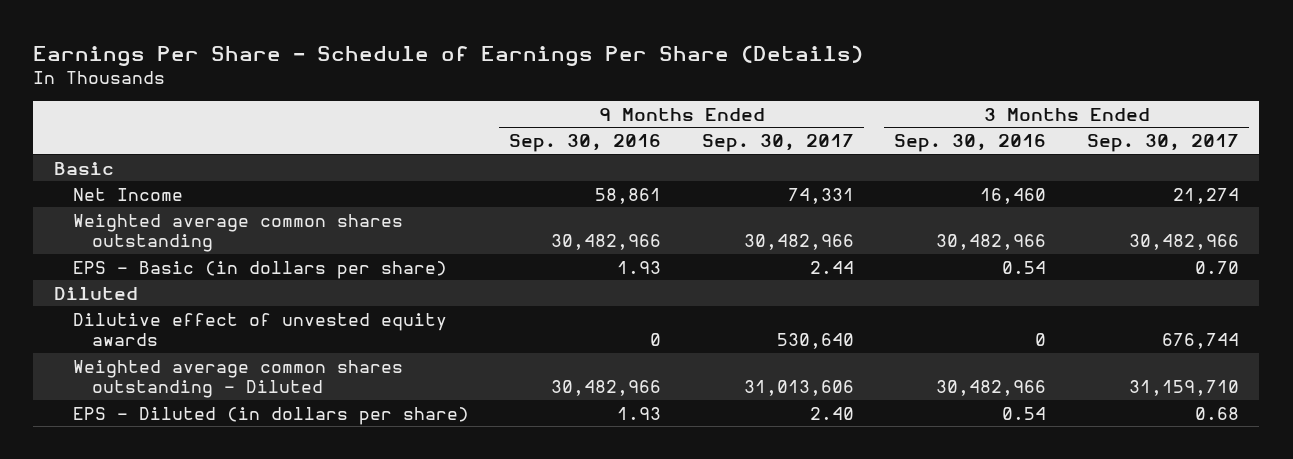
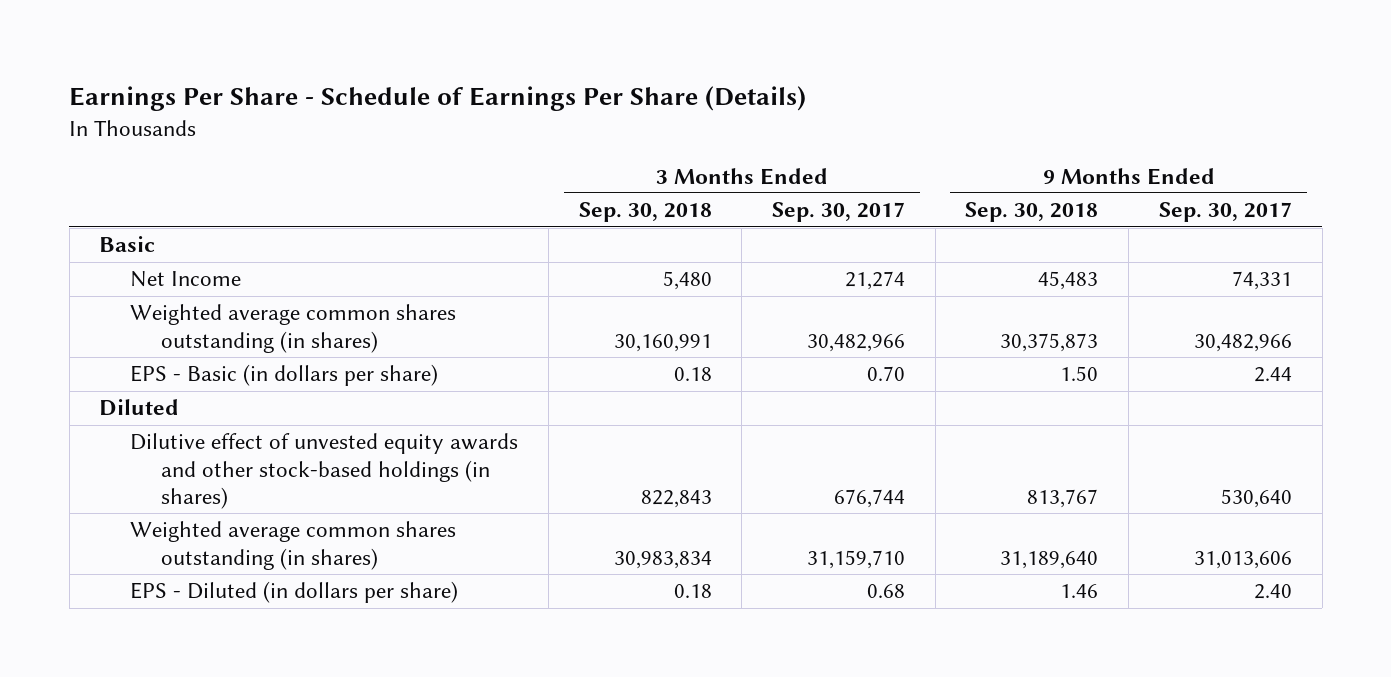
- | 9 Months Ended Sep. 30, 2016 | 9 Months Ended Sep. 30, 2017 | 3 Months Ended Sep. 30, 2016 | 3 Months Ended Sep. 30, 2017
+ | 3 Months Ended Sep. 30, 2018 | 3 Months Ended Sep. 30, 2017 | 9 Months Ended Sep. 30, 2018 | 9 Months Ended Sep. 30, 2017
- Weighted average common shares outstanding | 30,482,966 | 30,482,966 | 30,482,966 | 30,482,966
+ Weighted average common shares outstanding (in shares) | 30,160,991 | 30,482,966 | 30,375,873 | 30,482,966
- Dilutive effect of unvested equity awards | 0 | 530,640 | 0 | 676,744
- Weighted average common shares outstanding - Diluted | 30,482,966 | 31,013,606 | 30,482,966 | 31,159,710
+ Dilutive effect of unvested equity awards and other stock-based holdings (in shares) | 822,843 | 676,744 | 813,767 | 530,640
+ Weighted average common shares outstanding (in shares) | 30,983,834 | 31,159,710 | 31,189,640 | 31,013,606

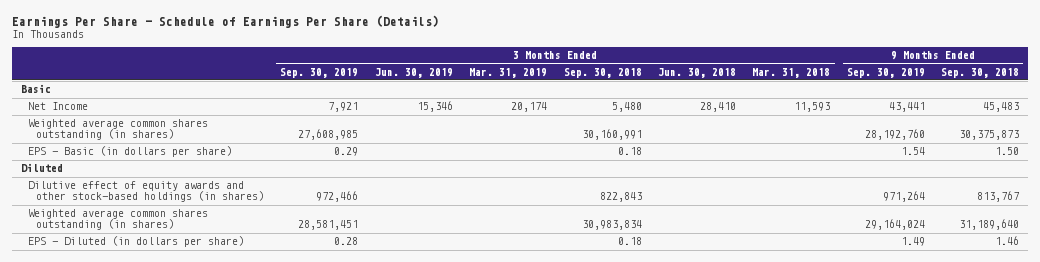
- | 3 Months Ended Sep. 30, 2018 | 3 Months Ended Sep. 30, 2017 | 9 Months Ended Sep. 30, 2018 | 9 Months Ended Sep. 30, 2017
+ | 3 Months Ended Sep. 30, 2019 | 3 Months Ended Jun. 30, 2019 | 3 Months Ended Mar. 31, 2019 | 3 Months Ended Sep. 30, 2018 | 3 Months Ended Jun. 30, 2018 | 3 Months Ended Mar. 31, 2018 | 9 Months Ended Sep. 30, 2019 | 9 Months Ended Sep. 30, 2018
- Dilutive effect of unvested equity awards and other stock-based holdings (in shares) | 822,843 | 676,744 | 813,767 | 530,640
+ Dilutive effect of equity awards and other stock-based holdings (in shares) | 972,466 | | | 822,843 | | | 971,264 | 813,767

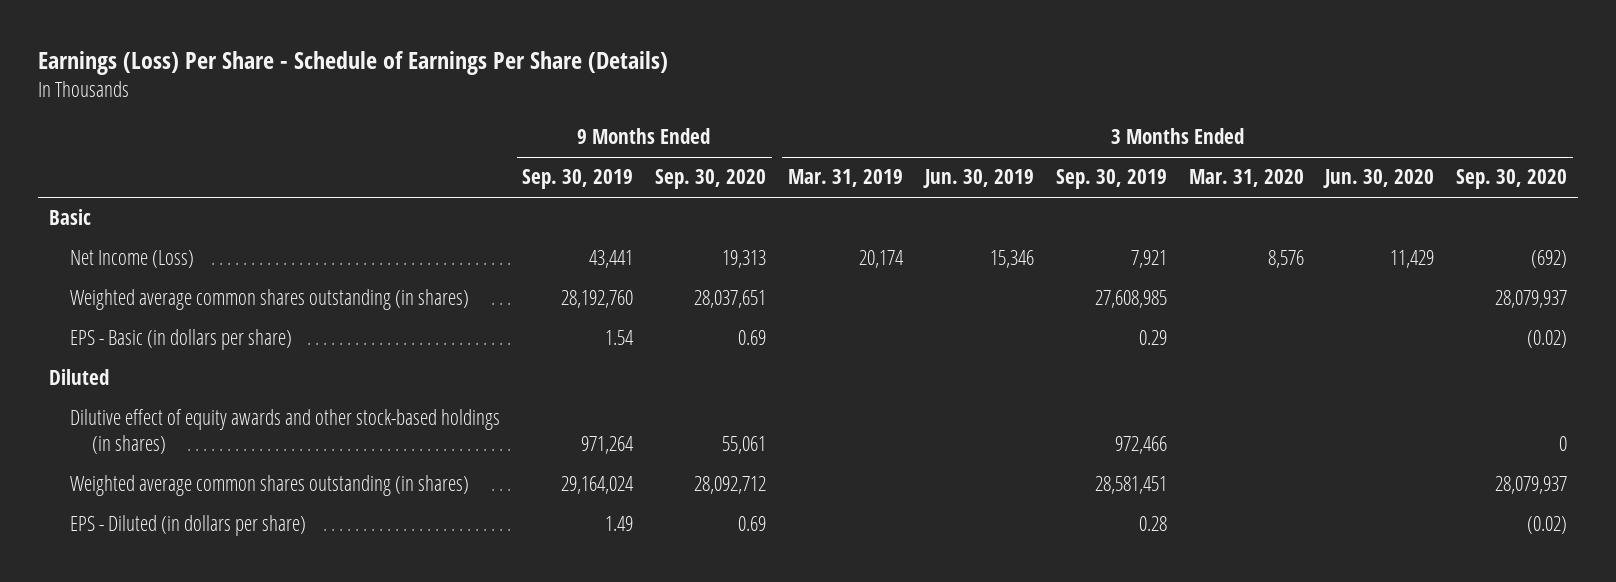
- Earnings Per Share - Schedule of Earnings Per Share (Details)
+ Earnings (Loss) Per Share - Schedule of Earnings Per Share (Details)
- | 3 Months Ended Sep. 30, 2019 | 3 Months Ended Jun. 30, 2019 | 3 Months Ended Mar. 31, 2019 | 3 Months Ended Sep. 30, 2018 | 3 Months Ended Jun. 30, 2018 | 3 Months Ended Mar. 31, 2018 | 9 Months Ended Sep. 30, 2019 | 9 Months Ended Sep. 30, 2018
+ | 9 Months Ended Sep. 30, 2019 | 9 Months Ended Sep. 30, 2020 | 3 Months Ended Mar. 31, 2019 | 3 Months Ended Jun. 30, 2019 | 3 Months Ended Sep. 30, 2019 | 3 Months Ended Mar. 31, 2020 | 3 Months Ended Jun. 30, 2020 | 3 Months Ended Sep. 30, 2020
- Net Income | 7,921 | 15,346 | 20,174 | 5,480 | 28,410 | 11,593 | 43,441 | 45,483
+ Net Income (Loss) | 43,441 | 19,313 | 20,174 | 15,346 | 7,921 | 8,576 | 11,429 | (692)

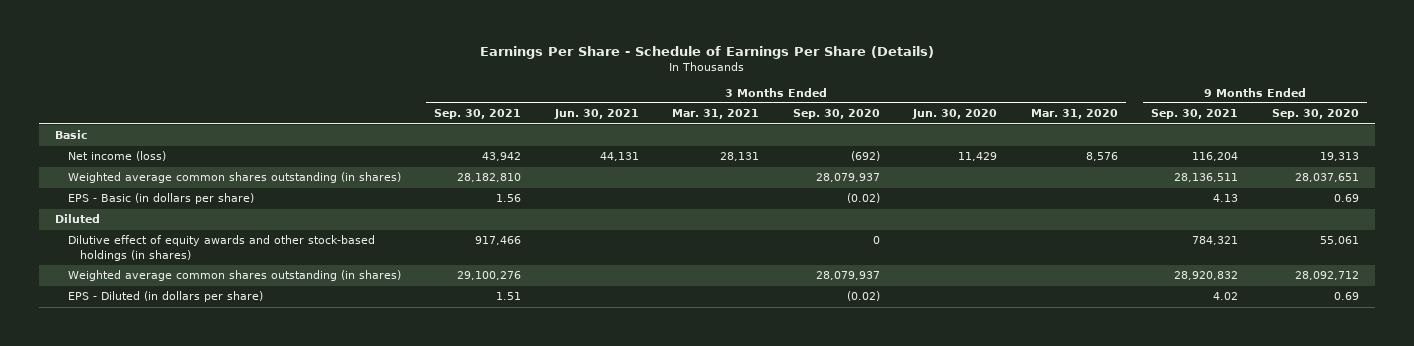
- Earnings (Loss) Per Share - Schedule of Earnings Per Share (Details)
+ Earnings Per Share - Schedule of Earnings Per Share (Details)
- | 9 Months Ended Sep. 30, 2019 | 9 Months Ended Sep. 30, 2020 | 3 Months Ended Mar. 31, 2019 | 3 Months Ended Jun. 30, 2019 | 3 Months Ended Sep. 30, 2019 | 3 Months Ended Mar. 31, 2020 | 3 Months Ended Jun. 30, 2020 | 3 Months Ended Sep. 30, 2020
+ | 3 Months Ended Sep. 30, 2021 | 3 Months Ended Jun. 30, 2021 | 3 Months Ended Mar. 31, 2021 | 3 Months Ended Sep. 30, 2020 | 3 Months Ended Jun. 30, 2020 | 3 Months Ended Mar. 31, 2020 | 9 Months Ended Sep. 30, 2021 | 9 Months Ended Sep. 30, 2020
- Net Income (Loss) | 43,441 | 19,313 | 20,174 | 15,346 | 7,921 | 8,576 | 11,429 | (692)
+ Net income (loss) | 43,942 | 44,131 | 28,131 | (692) | 11,429 | 8,576 | 116,204 | 19,313

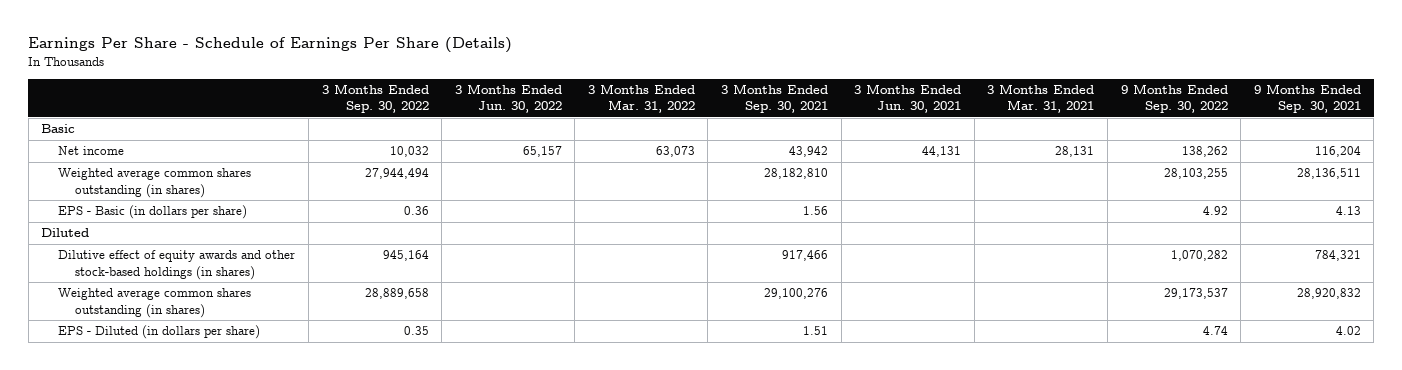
- | 3 Months Ended Sep. 30, 2021 | 3 Months Ended Jun. 30, 2021 | 3 Months Ended Mar. 31, 2021 | 3 Months Ended Sep. 30, 2020 | 3 Months Ended Jun. 30, 2020 | 3 Months Ended Mar. 31, 2020 | 9 Months Ended Sep. 30, 2021 | 9 Months Ended Sep. 30, 2020
+ | 3 Months Ended Sep. 30, 2022 | 3 Months Ended Jun. 30, 2022 | 3 Months Ended Mar. 31, 2022 | 3 Months Ended Sep. 30, 2021 | 3 Months Ended Jun. 30, 2021 | 3 Months Ended Mar. 31, 2021 | 9 Months Ended Sep. 30, 2022 | 9 Months Ended Sep. 30, 2021
- Net income (loss) | 43,942 | 44,131 | 28,131 | (692) | 11,429 | 8,576 | 116,204 | 19,313
+ Net income | 10,032 | 65,157 | 63,073 | 43,942 | 44,131 | 28,131 | 138,262 | 116,204

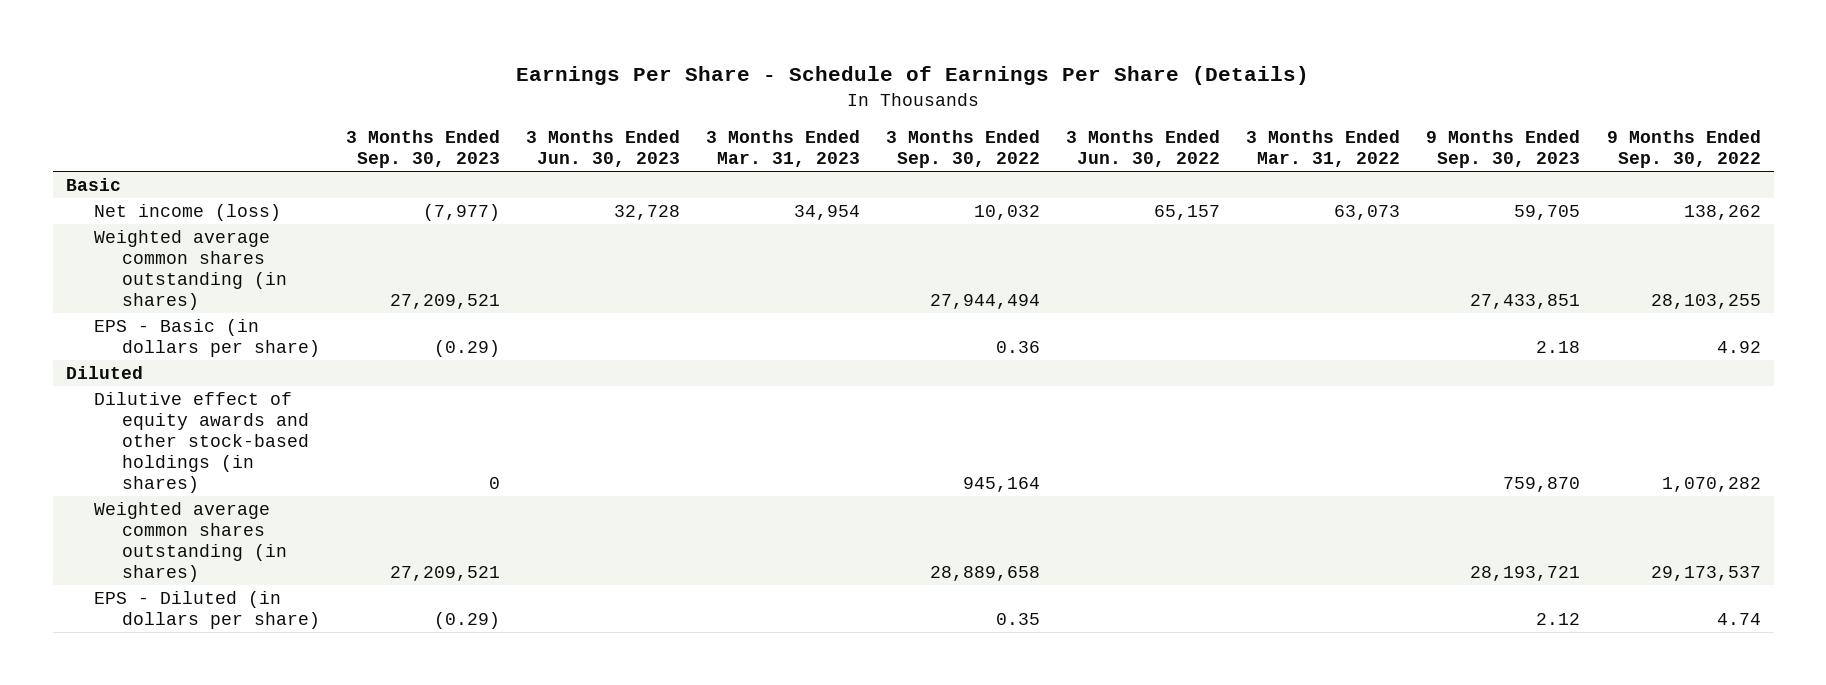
- | 3 Months Ended Sep. 30, 2022 | 3 Months Ended Jun. 30, 2022 | 3 Months Ended Mar. 31, 2022 | 3 Months Ended Sep. 30, 2021 | 3 Months Ended Jun. 30, 2021 | 3 Months Ended Mar. 31, 2021 | 9 Months Ended Sep. 30, 2022 | 9 Months Ended Sep. 30, 2021
+ | 3 Months Ended Sep. 30, 2023 | 3 Months Ended Jun. 30, 2023 | 3 Months Ended Mar. 31, 2023 | 3 Months Ended Sep. 30, 2022 | 3 Months Ended Jun. 30, 2022 | 3 Months Ended Mar. 31, 2022 | 9 Months Ended Sep. 30, 2023 | 9 Months Ended Sep. 30, 2022
- Net income | 10,032 | 65,157 | 63,073 | 43,942 | 44,131 | 28,131 | 138,262 | 116,204
+ Net income (loss) | (7,977) | 32,728 | 34,954 | 10,032 | 65,157 | 63,073 | 59,705 | 138,262

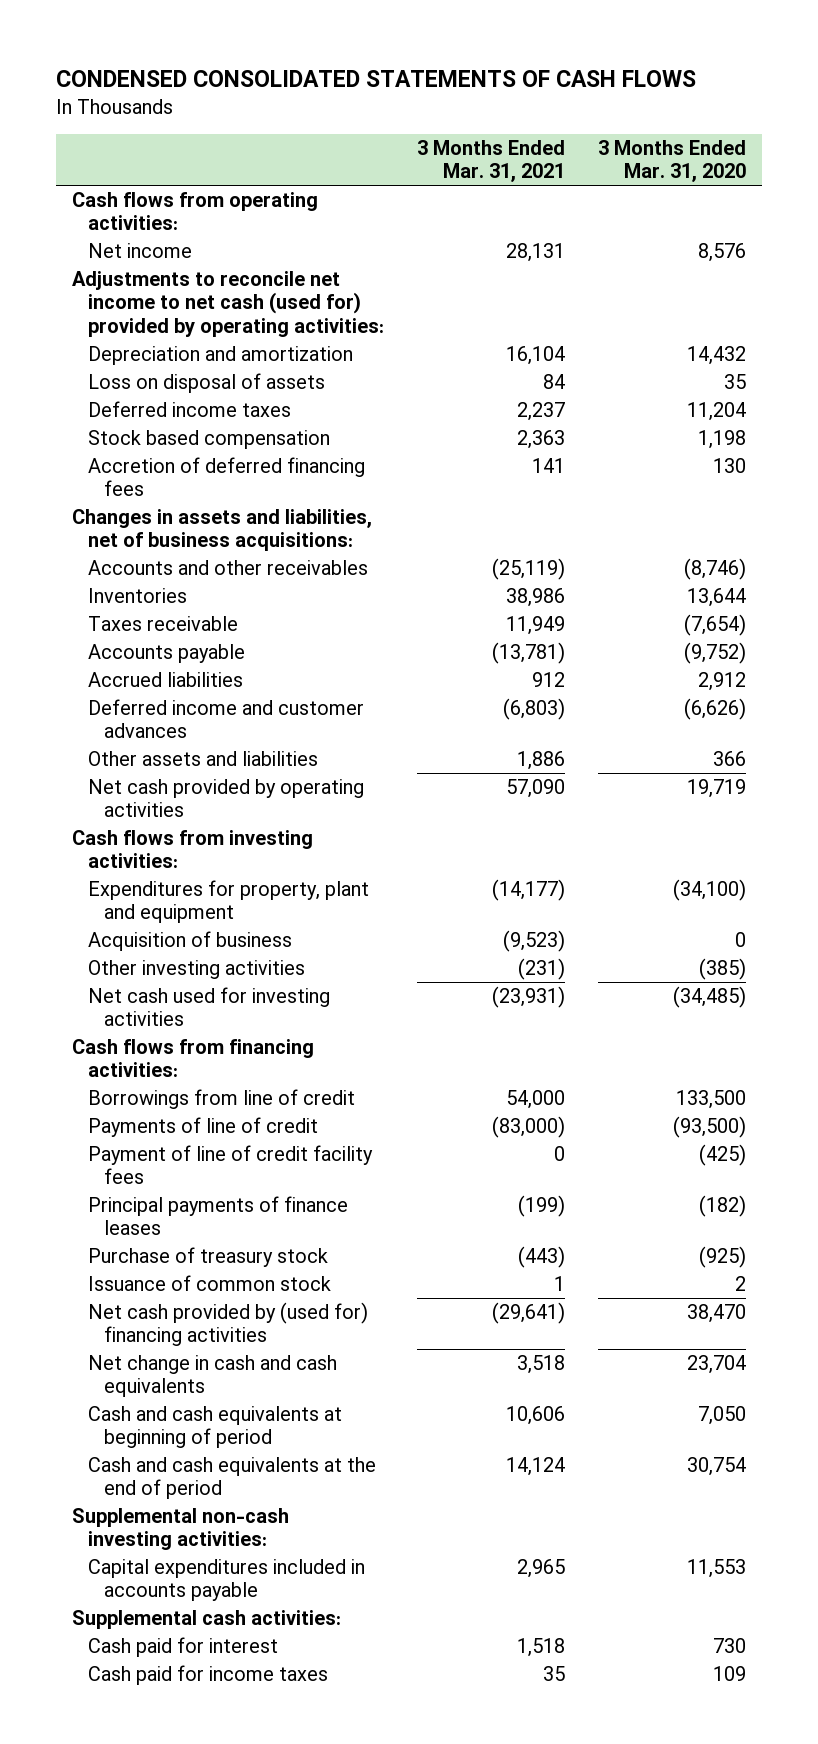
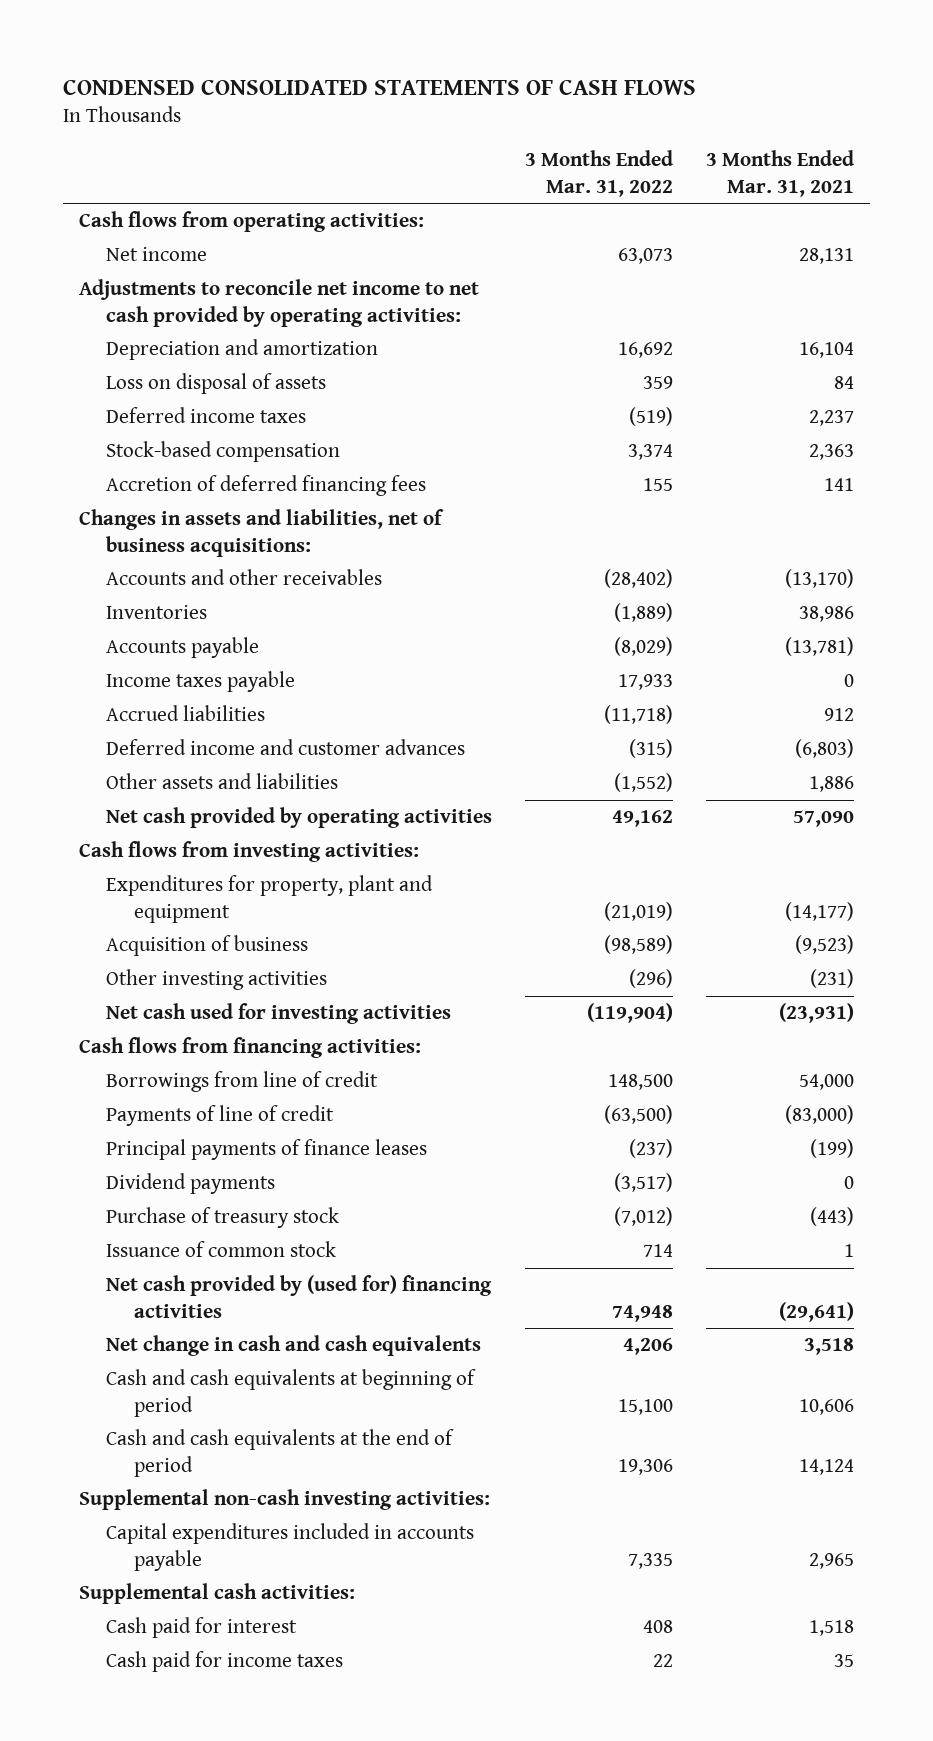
- | 3 Months Ended Mar. 31, 2021 | 3 Months Ended Mar. 31, 2020
+ | 3 Months Ended Mar. 31, 2022 | 3 Months Ended Mar. 31, 2021
- Adjustments to reconcile net income to net cash (used for) provided by operating activities:
+ Adjustments to reconcile net income to net cash provided by operating activities:
- Stock based compensation | 2,363 | 1,198
+ Stock-based compensation | 3,374 | 2,363
- Accounts and other receivables | (25,119) | (8,746)
+ Accounts and other receivables | (28,402) | (13,170)
- Taxes receivable | 11,949 | (7,654)
+ Income taxes payable | 17,933 | 0
- Payment of line of credit facility fees | 0 | (425)
+ Dividend payments | (3,517) | 0

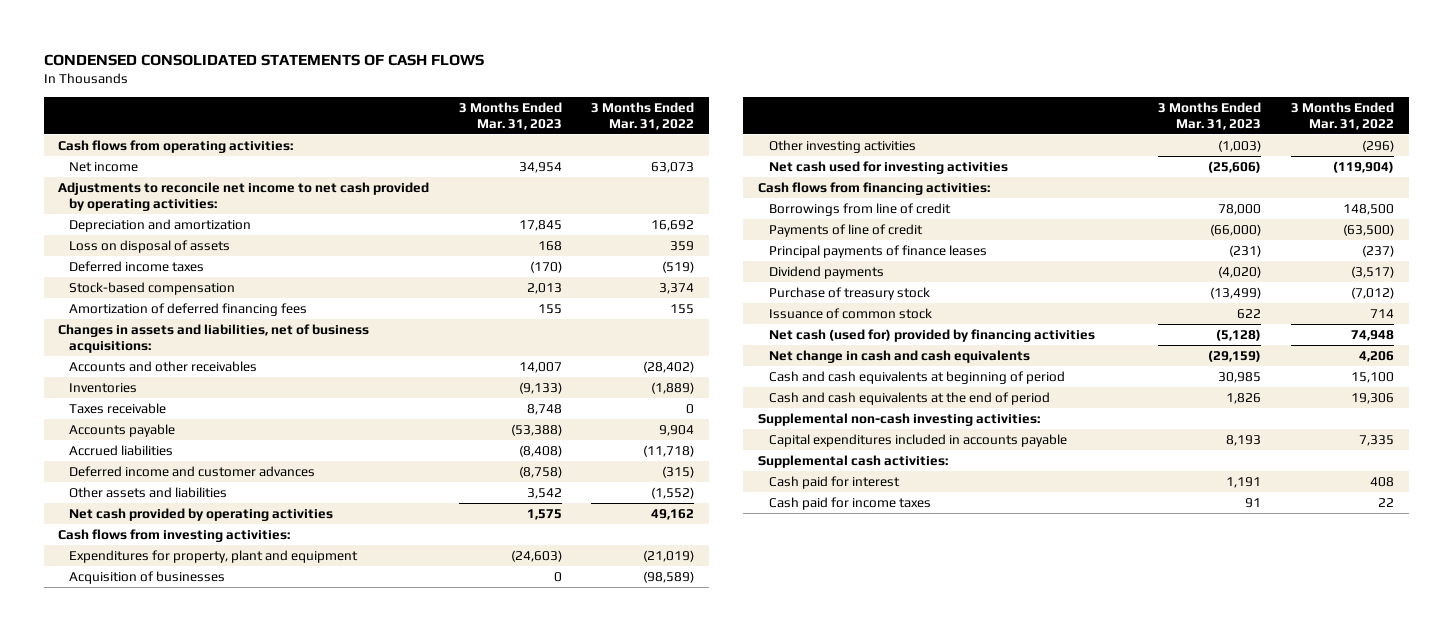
- | 3 Months Ended Mar. 31, 2022 | 3 Months Ended Mar. 31, 2021
+ | 3 Months Ended Mar. 31, 2023 | 3 Months Ended Mar. 31, 2022
- Accretion of deferred financing fees | 155 | 141
+ Amortization of deferred financing fees | 155 | 155
- Accounts payable | (8,029) | (13,781)
- Income taxes payable | 17,933 | 0
+ Taxes receivable | 8,748 | 0
+ Accounts payable | (53,388) | 9,904
- Acquisition of business | (98,589) | (9,523)
+ Acquisition of businesses | 0 | (98,589)
- Net cash provided by (used for) financing activities | 74,948 | (29,641)
+ Net cash (used for) provided by financing activities | (5,128) | 74,948

